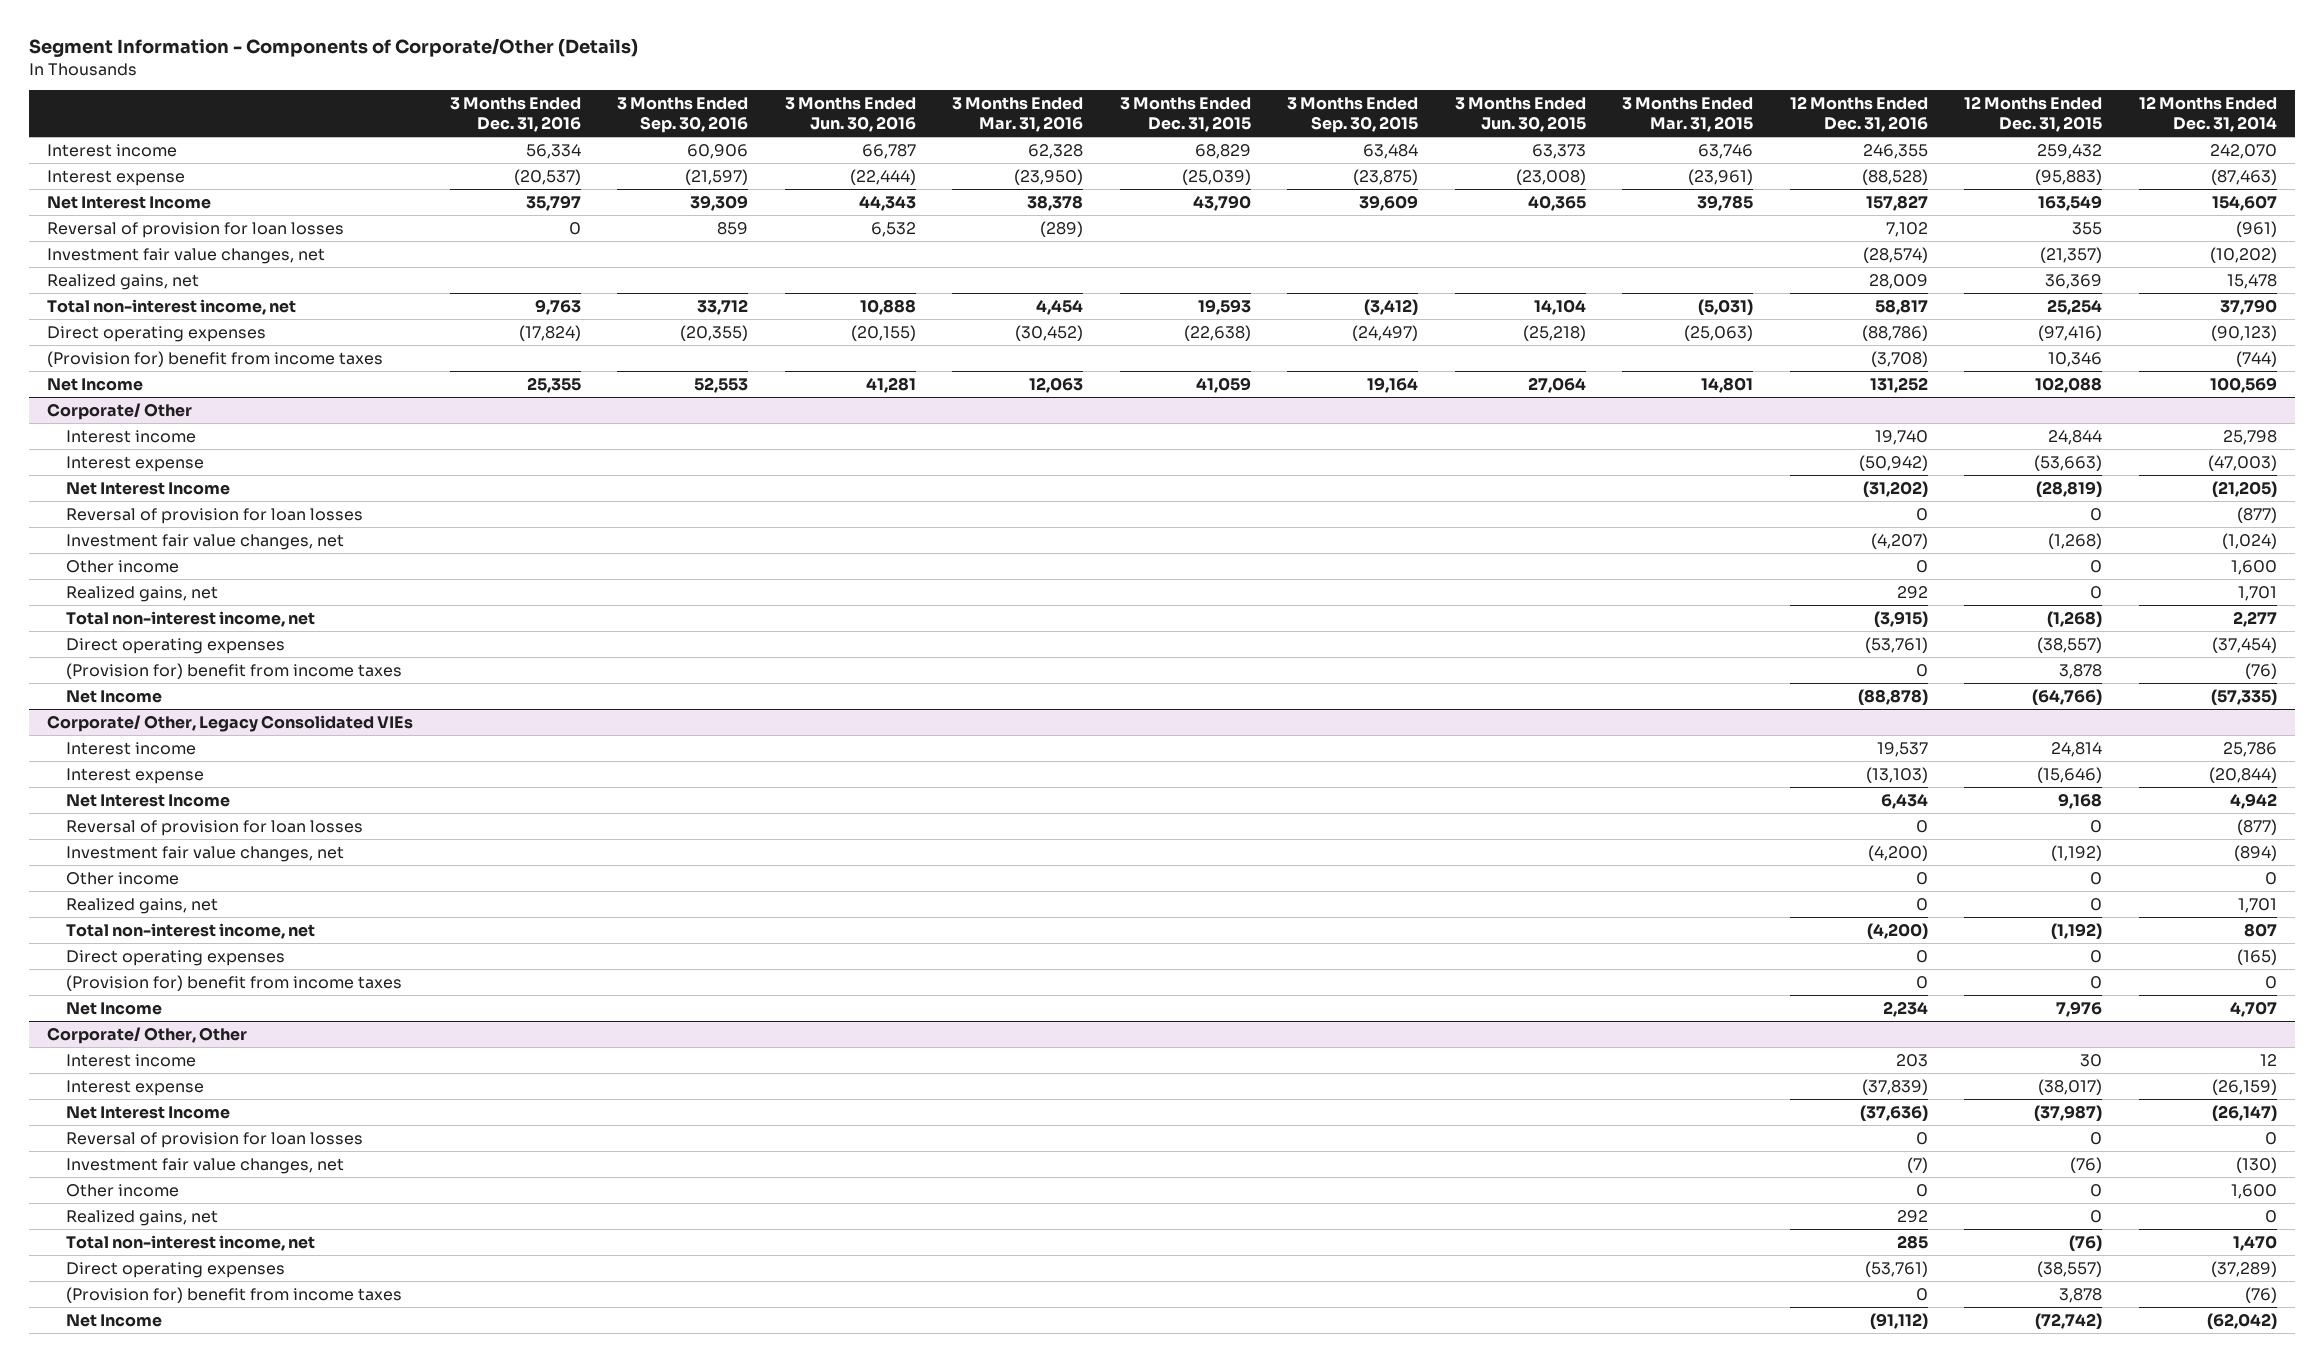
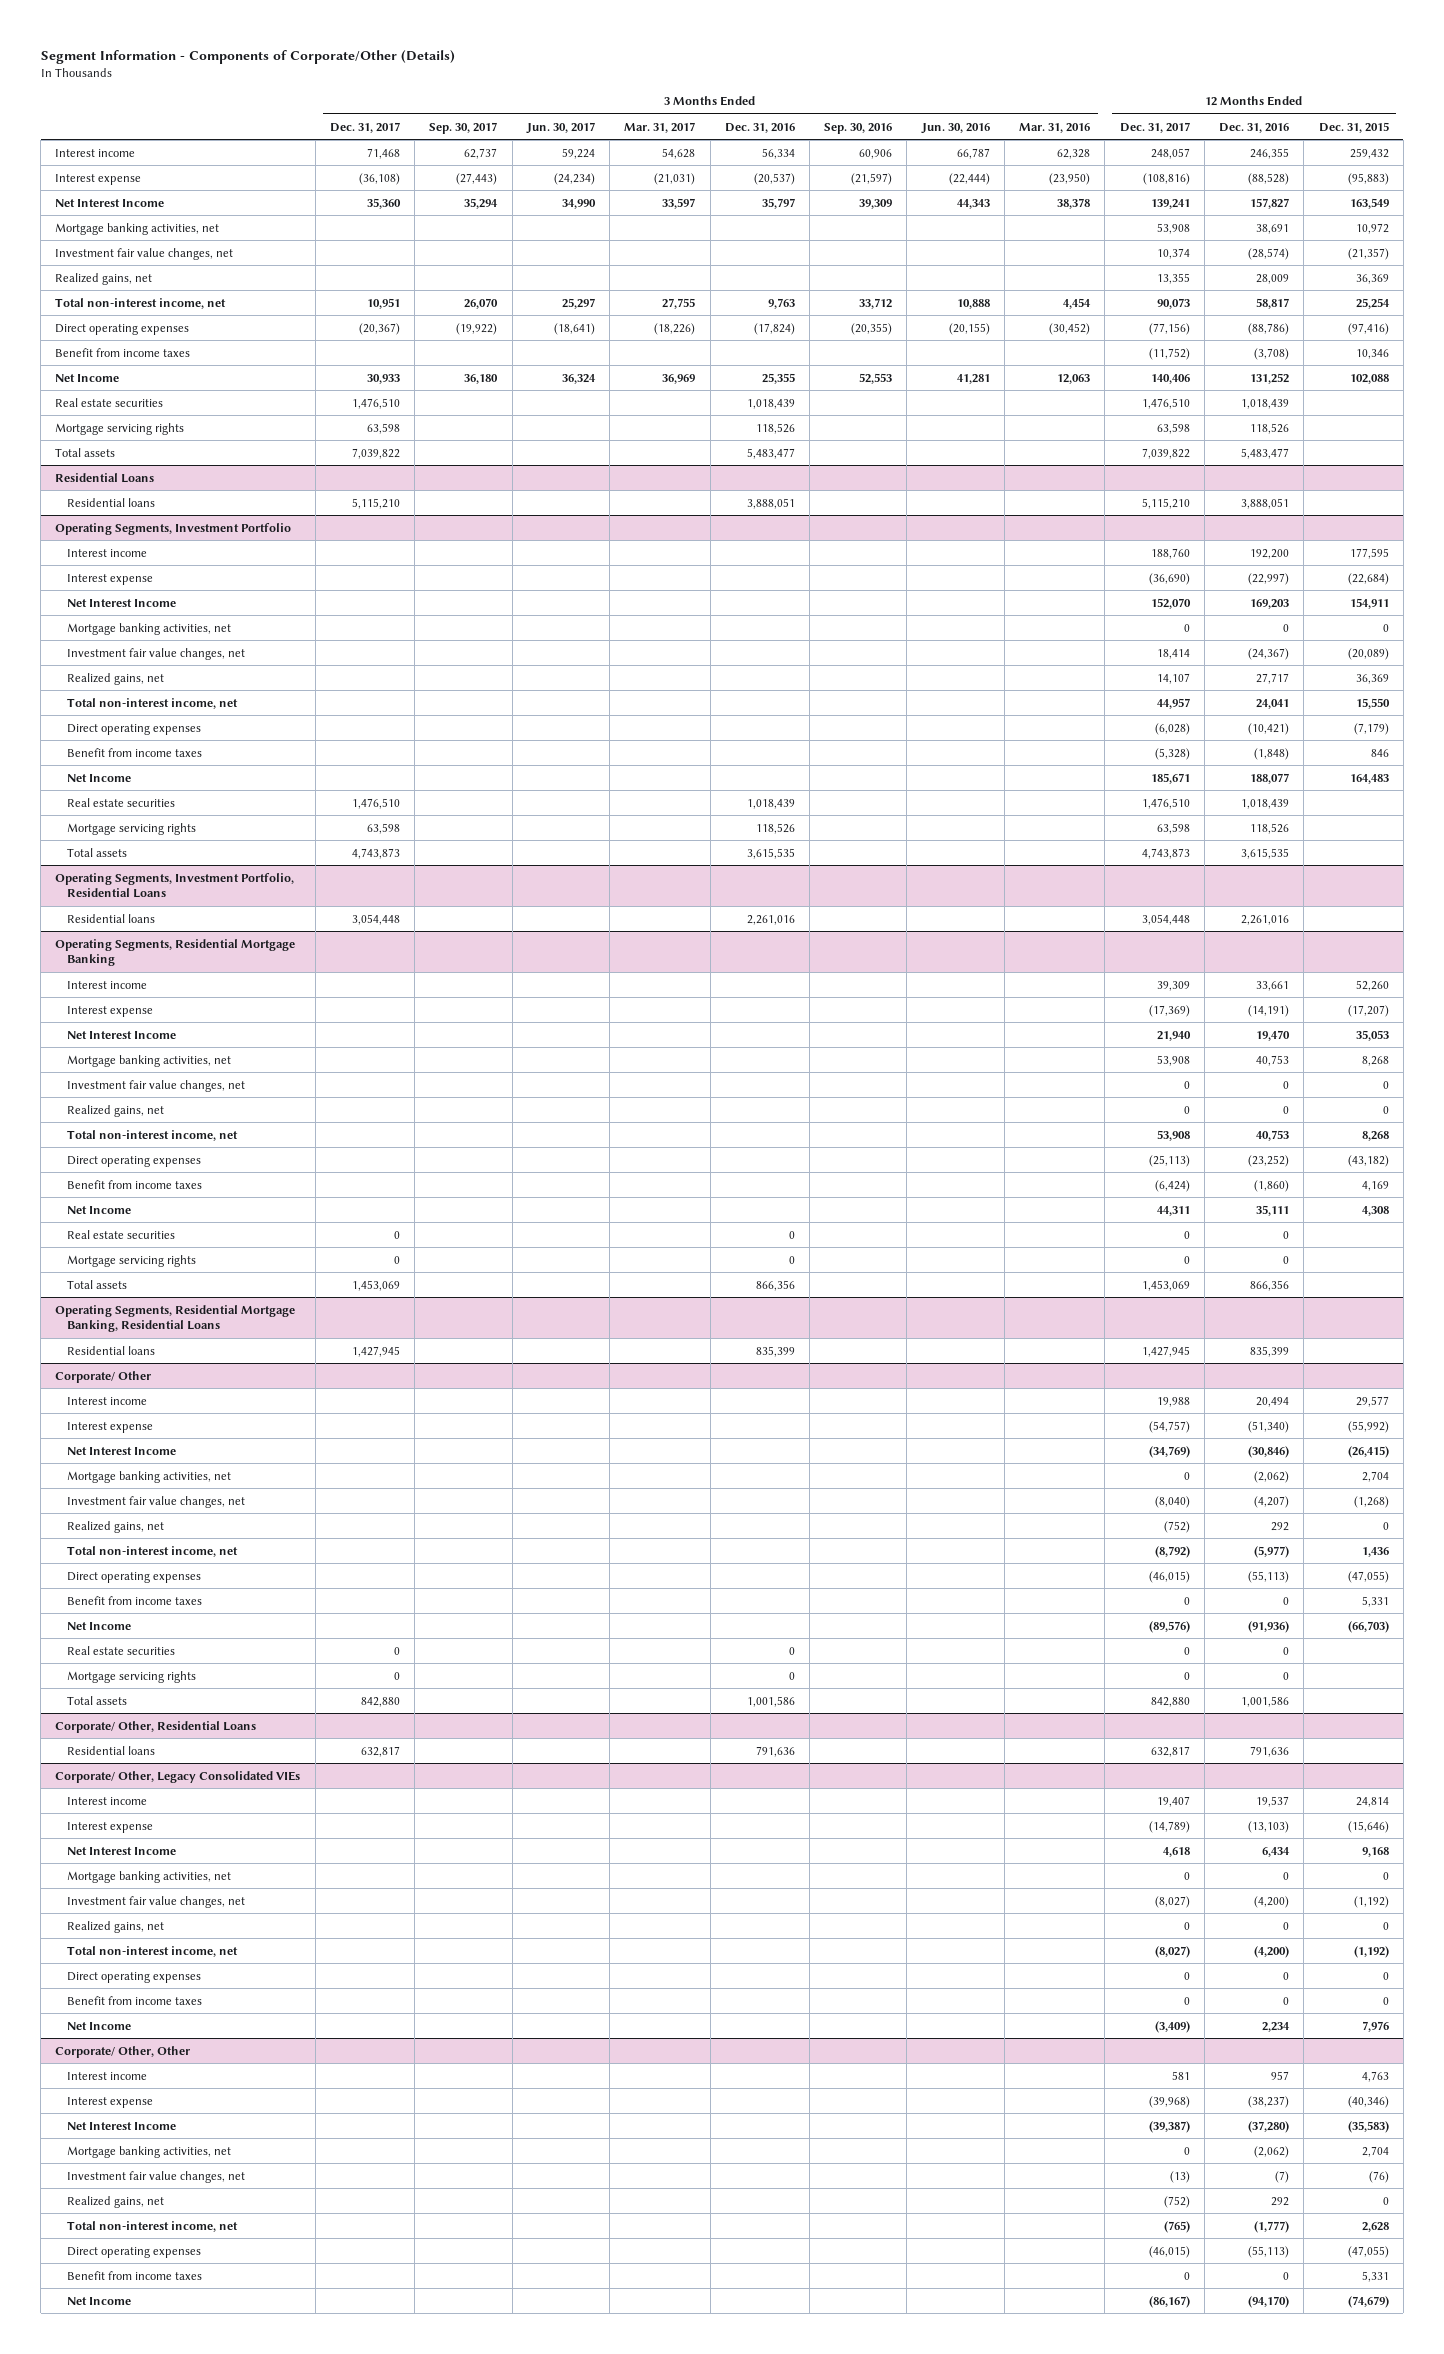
- | 3 Months Ended Dec. 31, 2016 | 3 Months Ended Sep. 30, 2016 | 3 Months Ended Jun. 30, 2016 | 3 Months Ended Mar. 31, 2016 | 3 Months Ended Dec. 31, 2015 | 3 Months Ended Sep. 30, 2015 | 3 Months Ended Jun. 30, 2015 | 3 Months Ended Mar. 31, 2015 | 12 Months Ended Dec. 31, 2016 | 12 Months Ended Dec. 31, 2015 | 12 Months Ended Dec. 31, 2014
+ | 3 Months Ended Dec. 31, 2017 | 3 Months Ended Sep. 30, 2017 | 3 Months Ended Jun. 30, 2017 | 3 Months Ended Mar. 31, 2017 | 3 Months Ended Dec. 31, 2016 | 3 Months Ended Sep. 30, 2016 | 3 Months Ended Jun. 30, 2016 | 3 Months Ended Mar. 31, 2016 | 12 Months Ended Dec. 31, 2017 | 12 Months Ended Dec. 31, 2016 | 12 Months Ended Dec. 31, 2015
- Reversal of provision for loan losses | 0 | 859 | 6,532 | (289) | | | | | 7,102 | 355 | (961)
+ Mortgage banking activities, net | | | | | | | | | 53,908 | 38,691 | 10,972
- (Provision for) benefit from income taxes | | | | | | | | | (3,708) | 10,346 | (744)
+ Benefit from income taxes | | | | | | | | | (11,752) | (3,708) | 10,346
+ Real estate securities | 1,476,510 | | | | 1,018,439 | | | | 1,476,510 | 1,018,439 |
+ Mortgage servicing rights | 63,598 | | | | 118,526 | | | | 63,598 | 118,526 |
+ Total assets | 7,039,822 | | | | 5,483,477 | | | | 7,039,822 | 5,483,477 |
+ Residential Loans
+ Residential loans | 5,115,210 | | | | 3,888,051 | | | | 5,115,210 | 3,888,051 |
+ Operating Segments, Investment Portfolio
+ Interest income | | | | | | | | | 188,760 | 192,200 | 177,595
+ Interest expense | | | | | | | | | (36,690) | (22,997) | (22,684)
+ Net Interest Income | | | | | | | | | 152,070 | 169,203 | 154,911
+ Mortgage banking activities, net | | | | | | | | | 0 | 0 | 0
+ Investment fair value changes, net | | | | | | | | | 18,414 | (24,367) | (20,089)
+ Realized gains, net | | | | | | | | | 14,107 | 27,717 | 36,369
+ Total non-interest income, net | | | | | | | | | 44,957 | 24,041 | 15,550
+ Direct operating expenses | | | | | | | | | (6,028) | (10,421) | (7,179)
+ Benefit from income taxes | | | | | | | | | (5,328) | (1,848) | 846
+ Net Income | | | | | | | | | 185,671 | 188,077 | 164,483
+ Real estate securities | 1,476,510 | | | | 1,018,439 | | | | 1,476,510 | 1,018,439 |
+ Mortgage servicing rights | 63,598 | | | | 118,526 | | | | 63,598 | 118,526 |
+ Total assets | 4,743,873 | | | | 3,615,535 | | | | 4,743,873 | 3,615,535 |
+ Operating Segments, Investment Portfolio, Residential Loans
+ Residential loans | 3,054,448 | | | | 2,261,016 | | | | 3,054,448 | 2,261,016 |
+ Operating Segments, Residential Mortgage Banking
+ Interest income | | | | | | | | | 39,309 | 33,661 | 52,260
+ Interest expense | | | | | | | | | (17,369) | (14,191) | (17,207)
+ Net Interest Income | | | | | | | | | 21,940 | 19,470 | 35,053
+ Mortgage banking activities, net | | | | | | | | | 53,908 | 40,753 | 8,268
+ Investment fair value changes, net | | | | | | | | | 0 | 0 | 0
+ Realized gains, net | | | | | | | | | 0 | 0 | 0
+ Total non-interest income, net | | | | | | | | | 53,908 | 40,753 | 8,268
+ Direct operating expenses | | | | | | | | | (25,113) | (23,252) | (43,182)
+ Benefit from income taxes | | | | | | | | | (6,424) | (1,860) | 4,169
+ Net Income | | | | | | | | | 44,311 | 35,111 | 4,308
+ Real estate securities | 0 | | | | 0 | | | | 0 | 0 |
+ Mortgage servicing rights | 0 | | | | 0 | | | | 0 | 0 |
+ Total assets | 1,453,069 | | | | 866,356 | | | | 1,453,069 | 866,356 |
+ Operating Segments, Residential Mortgage Banking, Residential Loans
+ Residential loans | 1,427,945 | | | | 835,399 | | | | 1,427,945 | 835,399 |
@ Corporate/ Other
- Interest income | | | | | | | | | 19,740 | 24,844 | 25,798
- Interest expense | | | | | | | | | (50,942) | (53,663) | (47,003)
- Net Interest Income | | | | | | | | | (31,202) | (28,819) | (21,205)
- Reversal of provision for loan losses | | | | | | | | | 0 | 0 | (877)
+ Interest income | | | | | | | | | 19,988 | 20,494 | 29,577
+ Interest expense | | | | | | | | | (54,757) | (51,340) | (55,992)
+ Net Interest Income | | | | | | | | | (34,769) | (30,846) | (26,415)
+ Mortgage banking activities, net | | | | | | | | | 0 | (2,062) | 2,704
- Other income | | | | | | | | | 0 | 0 | 1,600
- Total non-interest income, net | | | | | | | | | (3,915) | (1,268) | 2,277
- Direct operating expenses | | | | | | | | | (53,761) | (38,557) | (37,454)
- (Provision for) benefit from income taxes | | | | | | | | | 0 | 3,878 | (76)
- Net Income | | | | | | | | | (88,878) | (64,766) | (57,335)
+ Total non-interest income, net | | | | | | | | | (8,792) | (5,977) | 1,436
+ Direct operating expenses | | | | | | | | | (46,015) | (55,113) | (47,055)
+ Benefit from income taxes | | | | | | | | | 0 | 0 | 5,331
+ Net Income | | | | | | | | | (89,576) | (91,936) | (66,703)
+ Real estate securities | 0 | | | | 0 | | | | 0 | 0 |
+ Mortgage servicing rights | 0 | | | | 0 | | | | 0 | 0 |
+ Total assets | 842,880 | | | | 1,001,586 | | | | 842,880 | 1,001,586 |
+ Corporate/ Other, Residential Loans
+ Residential loans | 632,817 | | | | 791,636 | | | | 632,817 | 791,636 |
@ Corporate/ Other, Legacy Consolidated VIEs
- Reversal of provision for loan losses | | | | | | | | | 0 | 0 | (877)
+ Mortgage banking activities, net | | | | | | | | | 0 | 0 | 0
- Other income | | | | | | | | | 0 | 0 | 0
- (Provision for) benefit from income taxes | | | | | | | | | 0 | 0 | 0
+ Benefit from income taxes | | | | | | | | | 0 | 0 | 0
@ Corporate/ Other, Other
- Interest income | | | | | | | | | 203 | 30 | 12
- Interest expense | | | | | | | | | (37,839) | (38,017) | (26,159)
- Net Interest Income | | | | | | | | | (37,636) | (37,987) | (26,147)
- Reversal of provision for loan losses | | | | | | | | | 0 | 0 | 0
+ Interest income | | | | | | | | | 581 | 957 | 4,763
+ Interest expense | | | | | | | | | (39,968) | (38,237) | (40,346)
+ Net Interest Income | | | | | | | | | (39,387) | (37,280) | (35,583)
+ Mortgage banking activities, net | | | | | | | | | 0 | (2,062) | 2,704
- Other income | | | | | | | | | 0 | 0 | 1,600
- Total non-interest income, net | | | | | | | | | 285 | (76) | 1,470
- Direct operating expenses | | | | | | | | | (53,761) | (38,557) | (37,289)
- (Provision for) benefit from income taxes | | | | | | | | | 0 | 3,878 | (76)
- Net Income | | | | | | | | | (91,112) | (72,742) | (62,042)
+ Total non-interest income, net | | | | | | | | | (765) | (1,777) | 2,628
+ Direct operating expenses | | | | | | | | | (46,015) | (55,113) | (47,055)
+ Benefit from income taxes | | | | | | | | | 0 | 0 | 5,331
+ Net Income | | | | | | | | | (86,167) | (94,170) | (74,679)

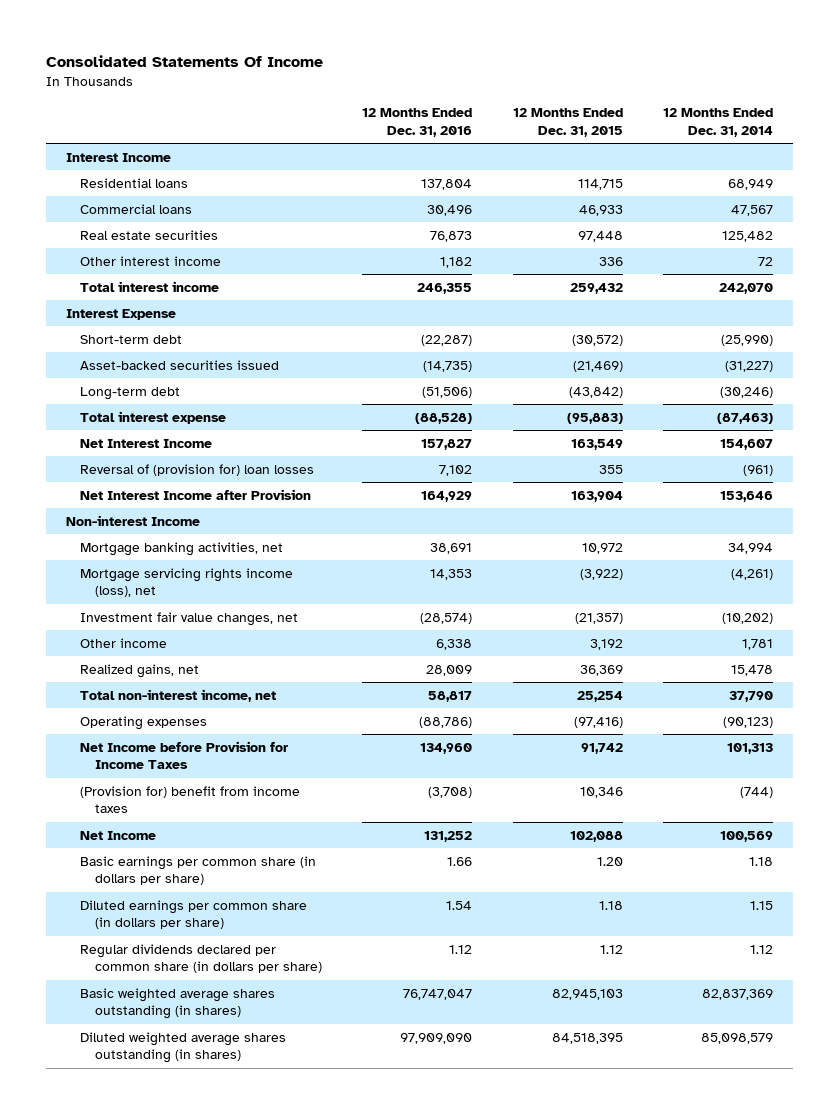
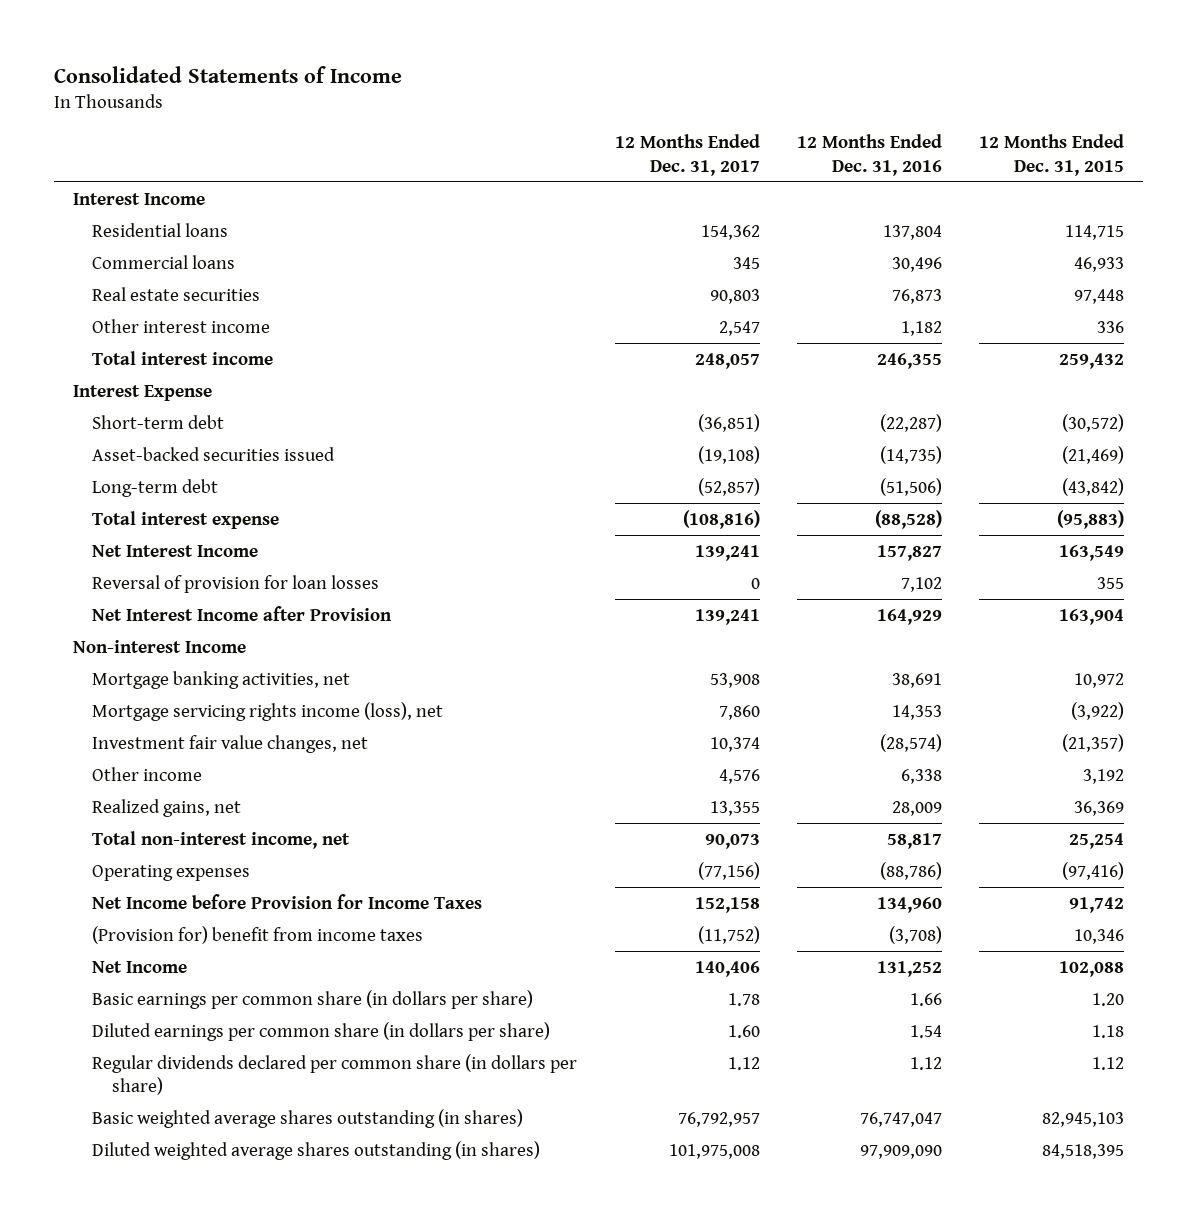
- Consolidated Statements Of Income
+ Consolidated Statements of Income
- | 12 Months Ended Dec. 31, 2016 | 12 Months Ended Dec. 31, 2015 | 12 Months Ended Dec. 31, 2014
+ | 12 Months Ended Dec. 31, 2017 | 12 Months Ended Dec. 31, 2016 | 12 Months Ended Dec. 31, 2015
- Reversal of (provision for) loan losses | 7,102 | 355 | (961)
+ Reversal of provision for loan losses | 0 | 7,102 | 355

